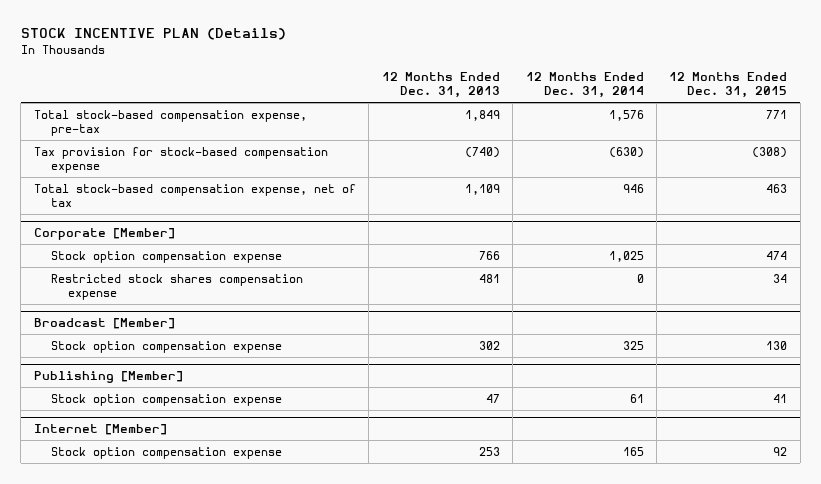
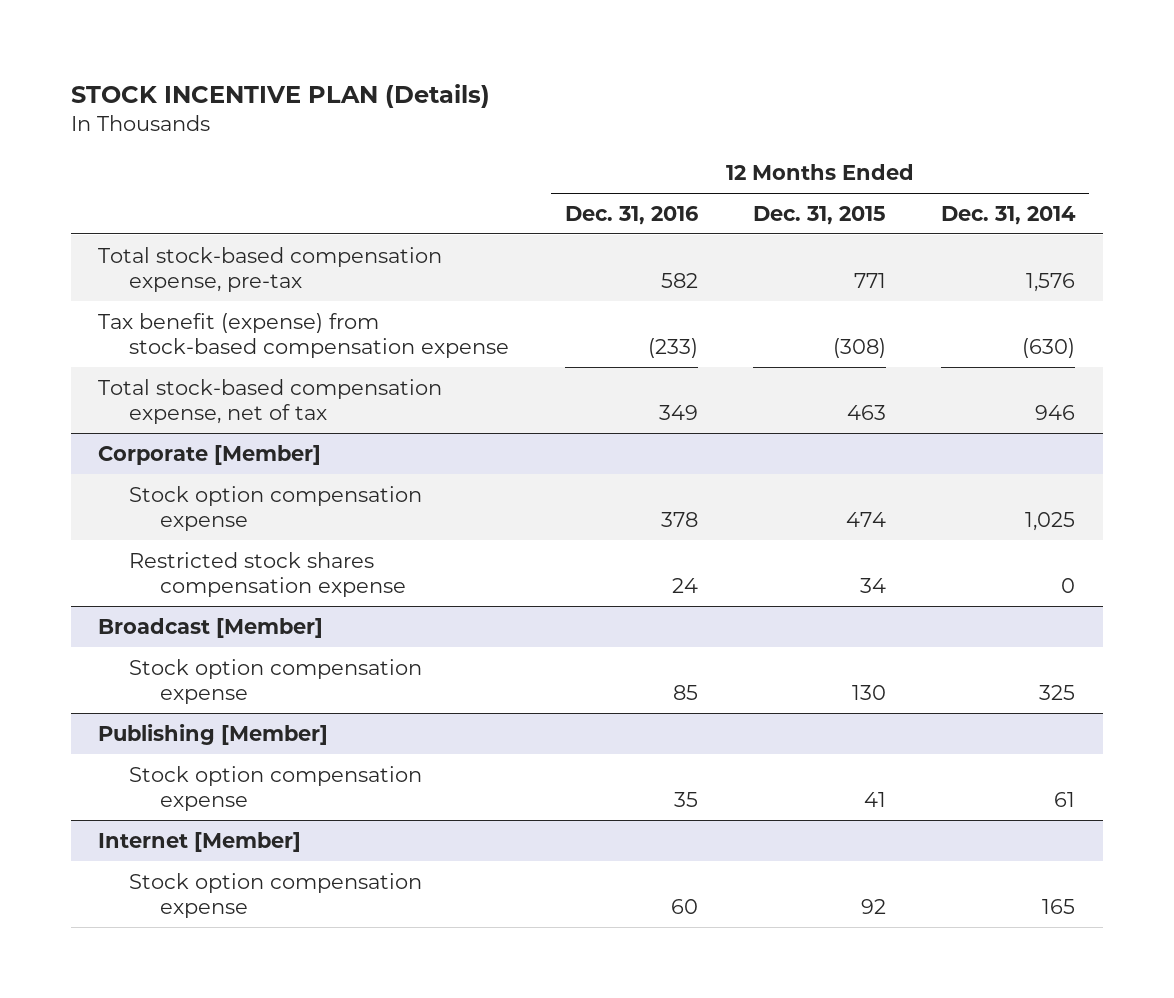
- | 12 Months Ended Dec. 31, 2013 | 12 Months Ended Dec. 31, 2014 | 12 Months Ended Dec. 31, 2015
+ | 12 Months Ended Dec. 31, 2016 | 12 Months Ended Dec. 31, 2015 | 12 Months Ended Dec. 31, 2014
- Tax provision for stock-based compensation expense | (740) | (630) | (308)
+ Tax benefit (expense) from stock-based compensation expense | (233) | (308) | (630)

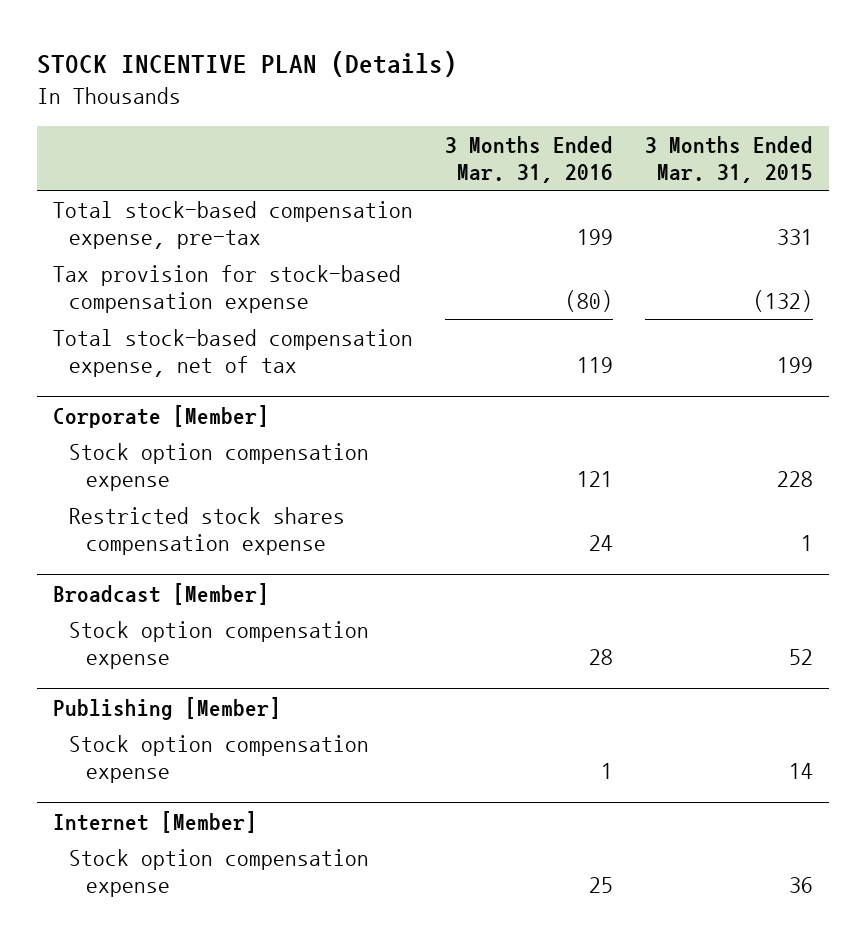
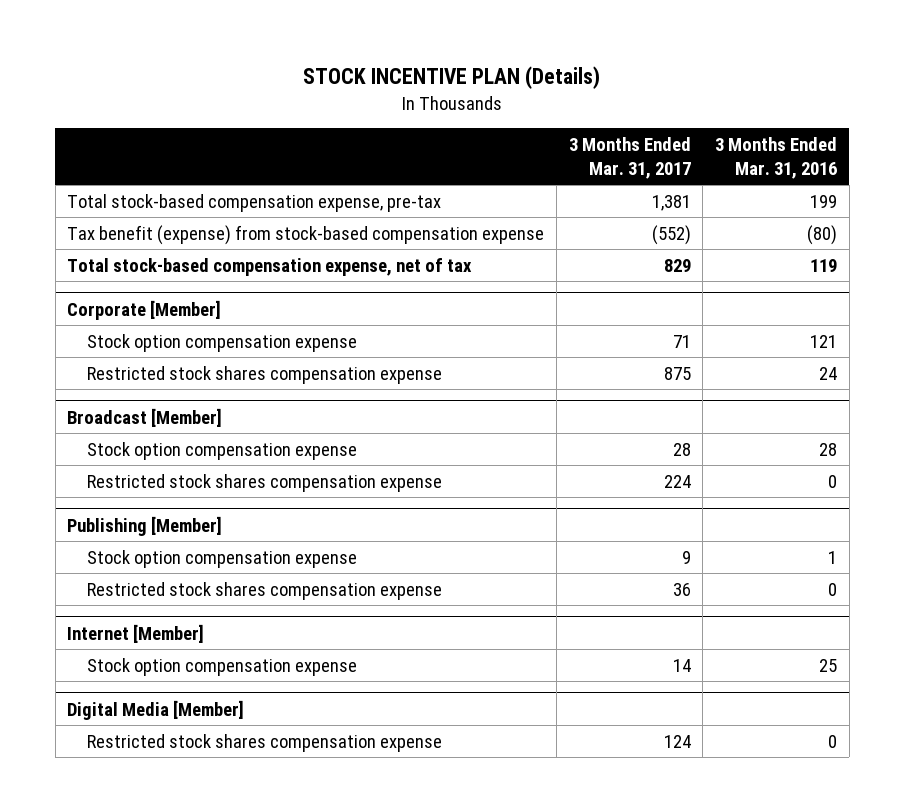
- | 3 Months Ended Mar. 31, 2016 | 3 Months Ended Mar. 31, 2015
+ | 3 Months Ended Mar. 31, 2017 | 3 Months Ended Mar. 31, 2016
- Tax provision for stock-based compensation expense | (80) | (132)
+ Tax benefit (expense) from stock-based compensation expense | (552) | (80)
@ Broadcast [Member]
+ Restricted stock shares compensation expense | 224 | 0
@ Publishing [Member]
+ Restricted stock shares compensation expense | 36 | 0
+ Digital Media [Member]
+ Restricted stock shares compensation expense | 124 | 0

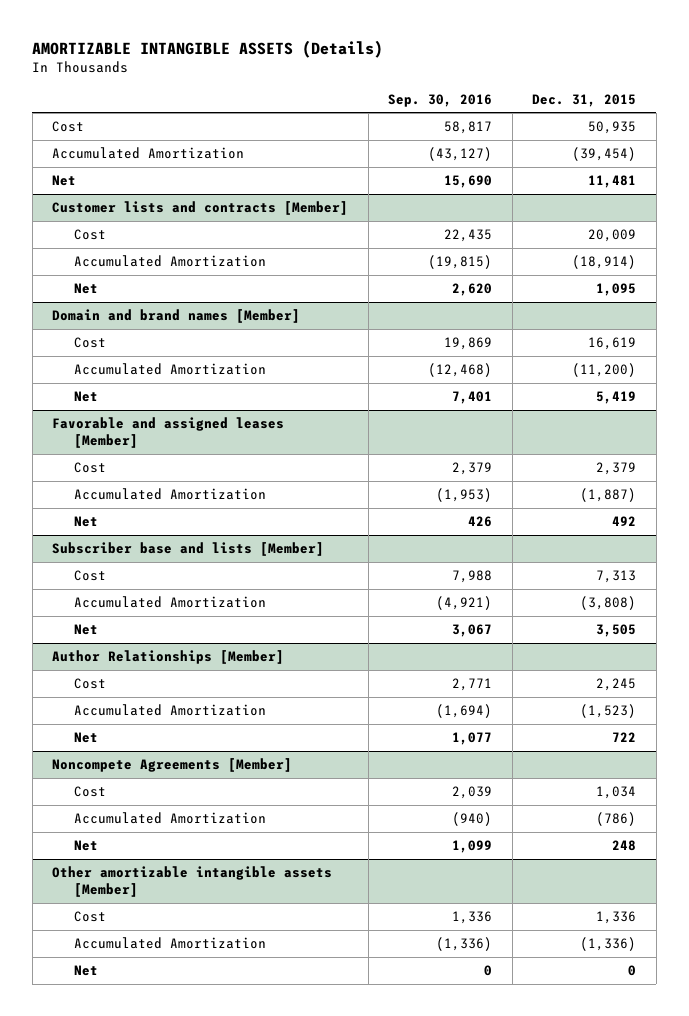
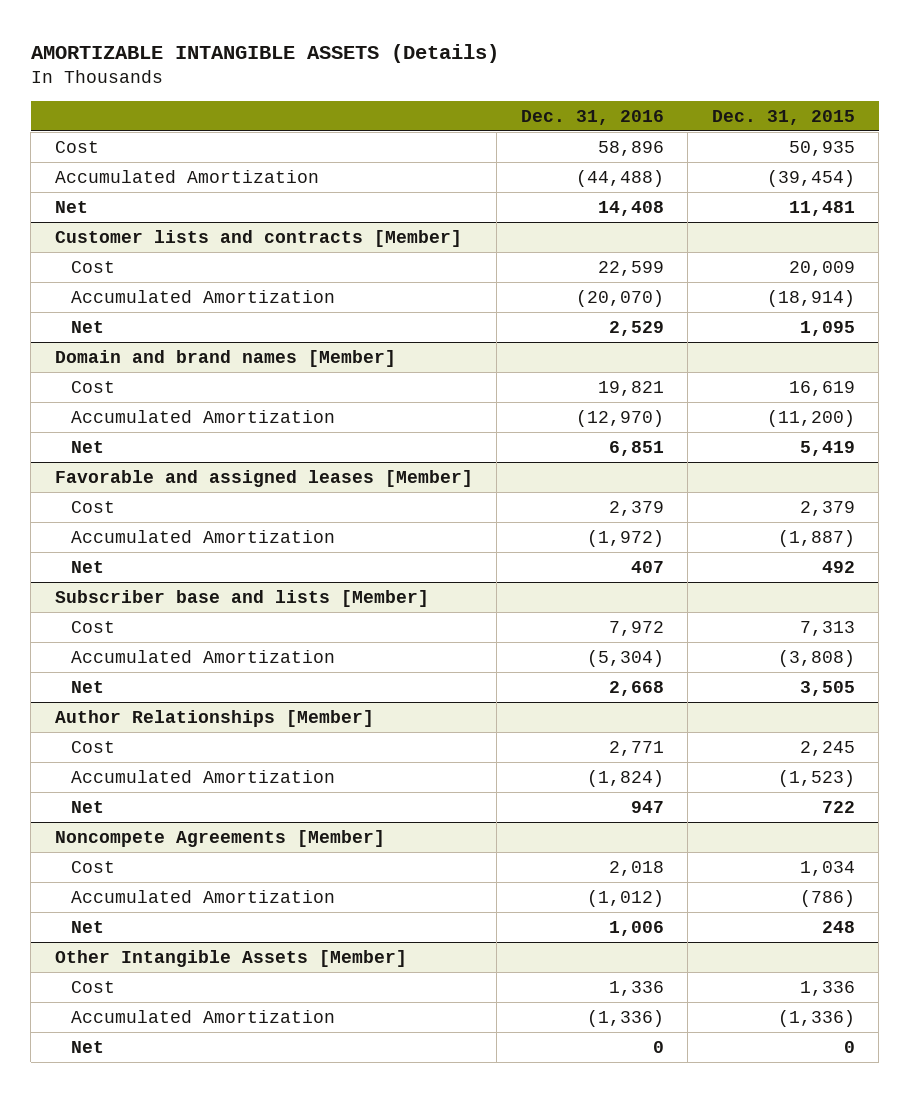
- | Sep. 30, 2016 | Dec. 31, 2015
+ | Dec. 31, 2016 | Dec. 31, 2015
- Other amortizable intangible assets [Member]
+ Other Intangible Assets [Member]

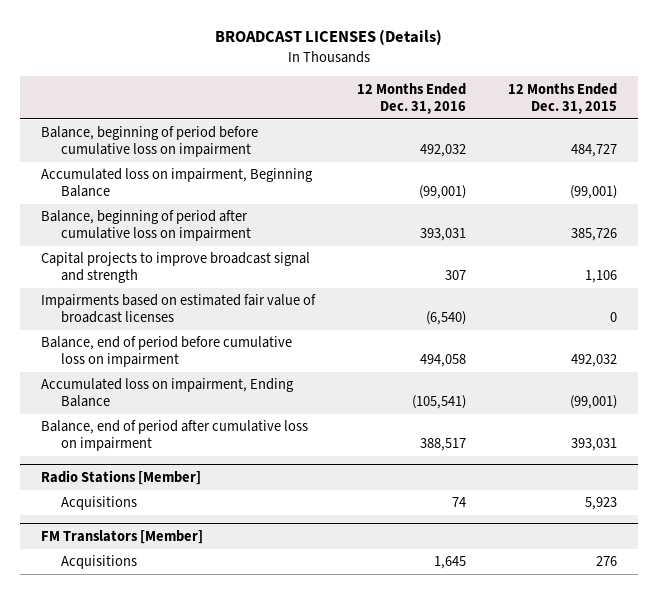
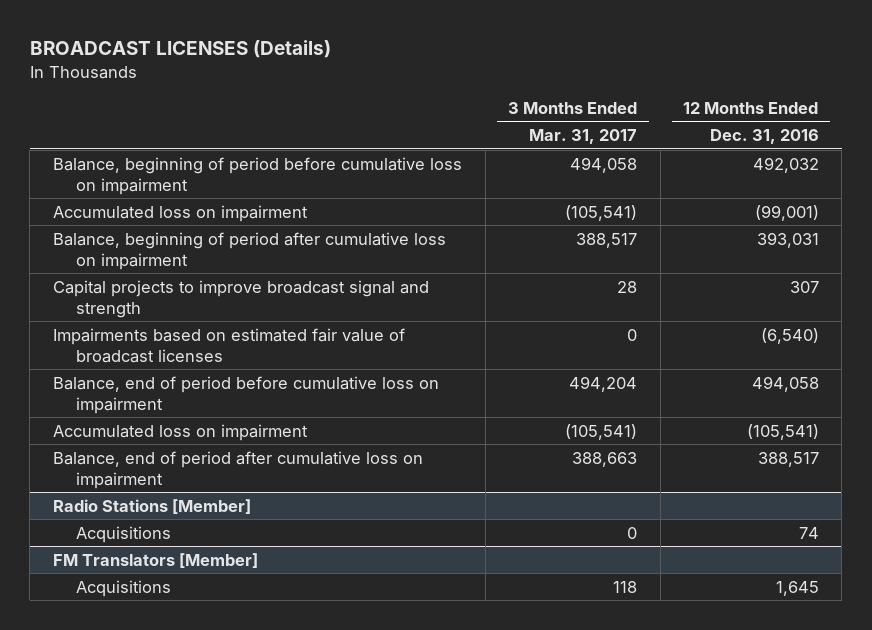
- | 12 Months Ended Dec. 31, 2016 | 12 Months Ended Dec. 31, 2015
+ | 3 Months Ended Mar. 31, 2017 | 12 Months Ended Dec. 31, 2016
- Accumulated loss on impairment, Beginning Balance | (99,001) | (99,001)
+ Accumulated loss on impairment | (105,541) | (99,001)
- Accumulated loss on impairment, Ending Balance | (105,541) | (99,001)
+ Accumulated loss on impairment | (105,541) | (105,541)

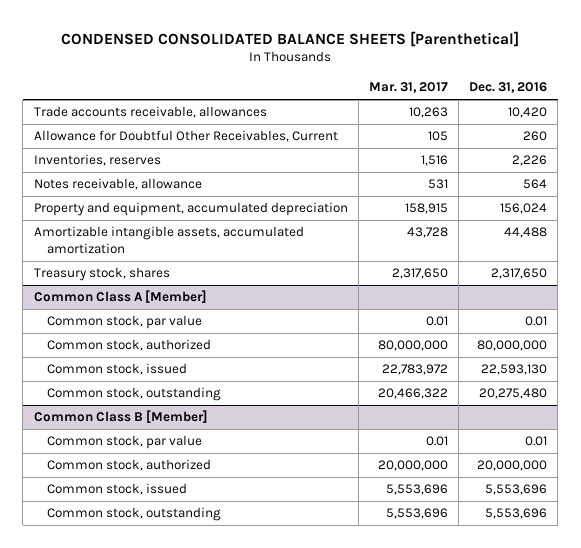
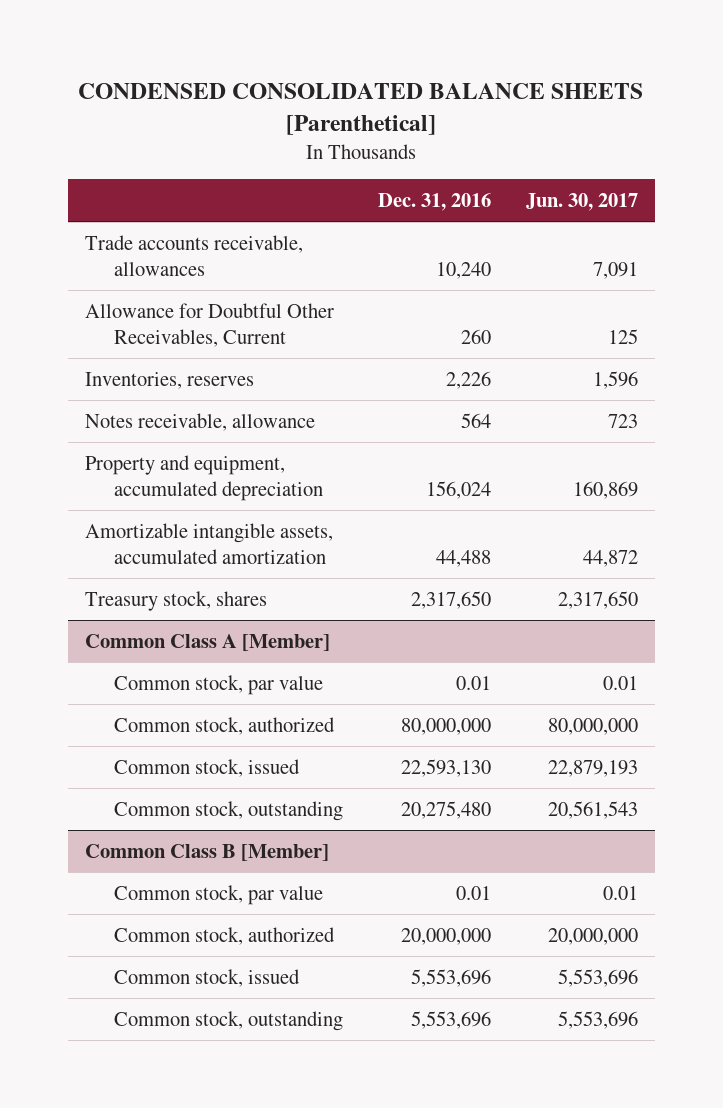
- | Mar. 31, 2017 | Dec. 31, 2016
+ | Dec. 31, 2016 | Jun. 30, 2017
- Trade accounts receivable, allowances | 10,263 | 10,420
+ Trade accounts receivable, allowances | 10,240 | 7,091

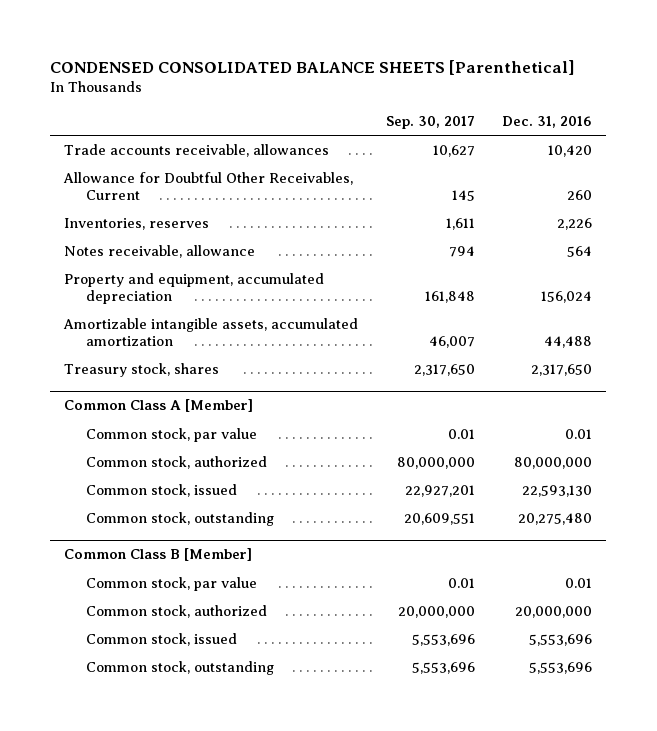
- | Dec. 31, 2016 | Jun. 30, 2017
+ | Sep. 30, 2017 | Dec. 31, 2016
- Trade accounts receivable, allowances | 10,240 | 7,091
+ Trade accounts receivable, allowances | 10,627 | 10,420

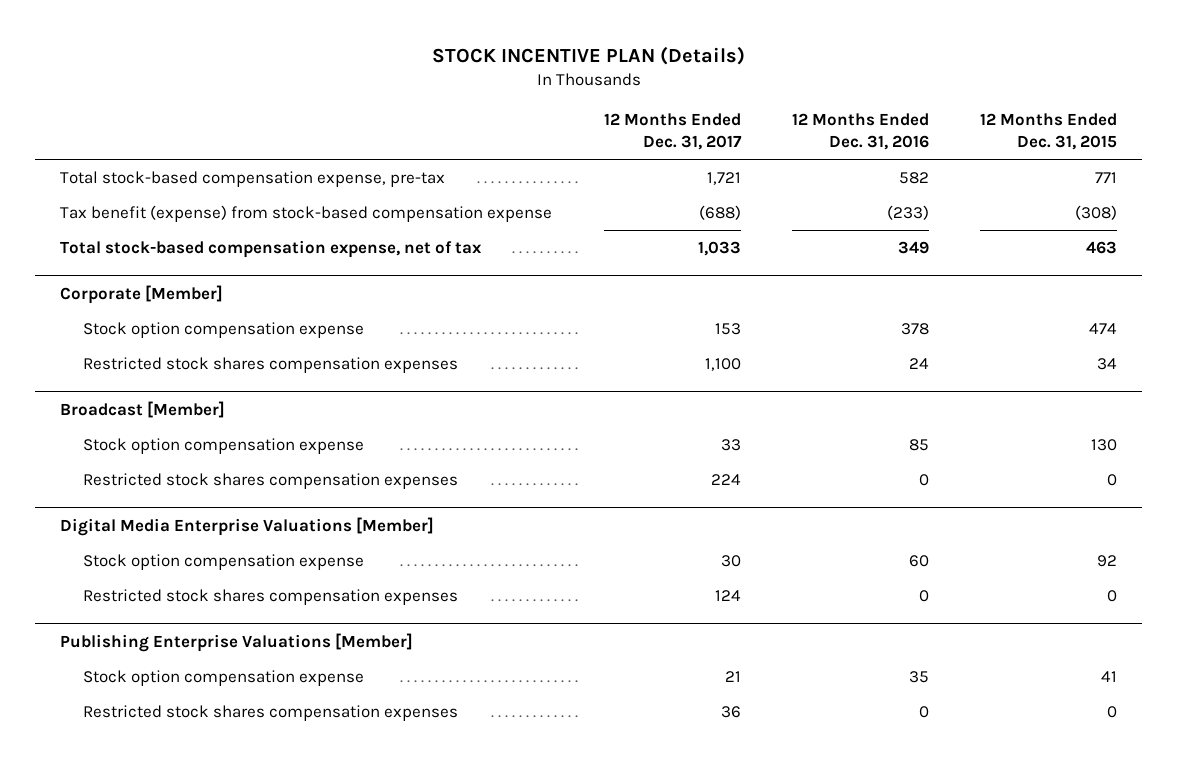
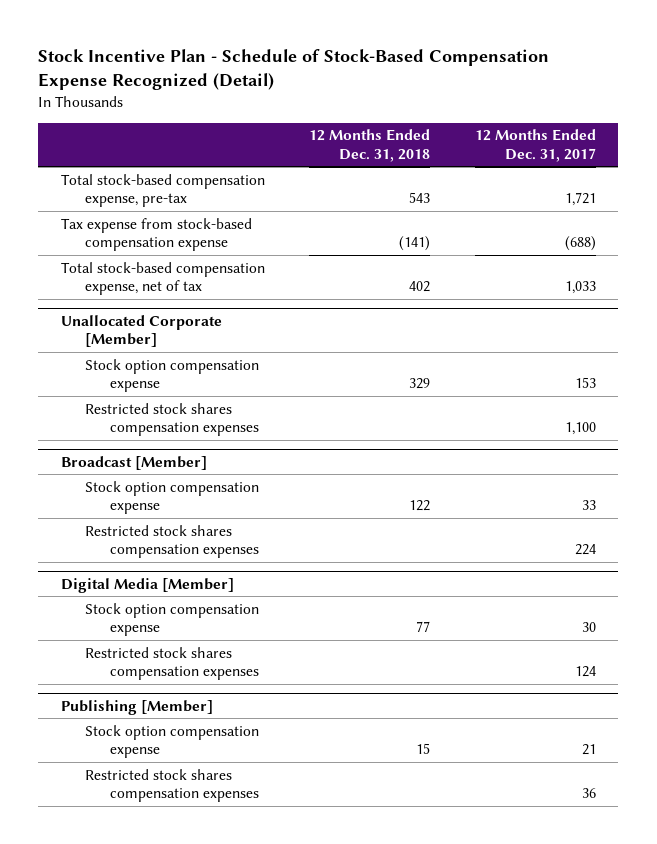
- STOCK INCENTIVE PLAN (Details)
+ Stock Incentive Plan - Schedule of Stock-Based Compensation Expense Recognized (Detail)
- | 12 Months Ended Dec. 31, 2017 | 12 Months Ended Dec. 31, 2016 | 12 Months Ended Dec. 31, 2015
+ | 12 Months Ended Dec. 31, 2018 | 12 Months Ended Dec. 31, 2017
- Tax benefit (expense) from stock-based compensation expense | (688) | (233) | (308)
+ Tax expense from stock-based compensation expense | (141) | (688)
- Corporate [Member]
+ Unallocated Corporate [Member]
- Digital Media Enterprise Valuations [Member]
+ Digital Media [Member]
- Publishing Enterprise Valuations [Member]
+ Publishing [Member]

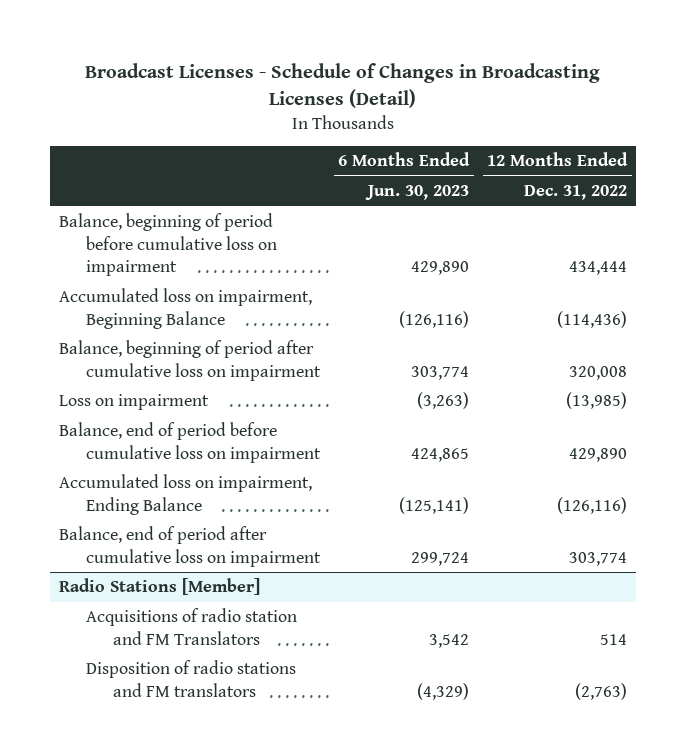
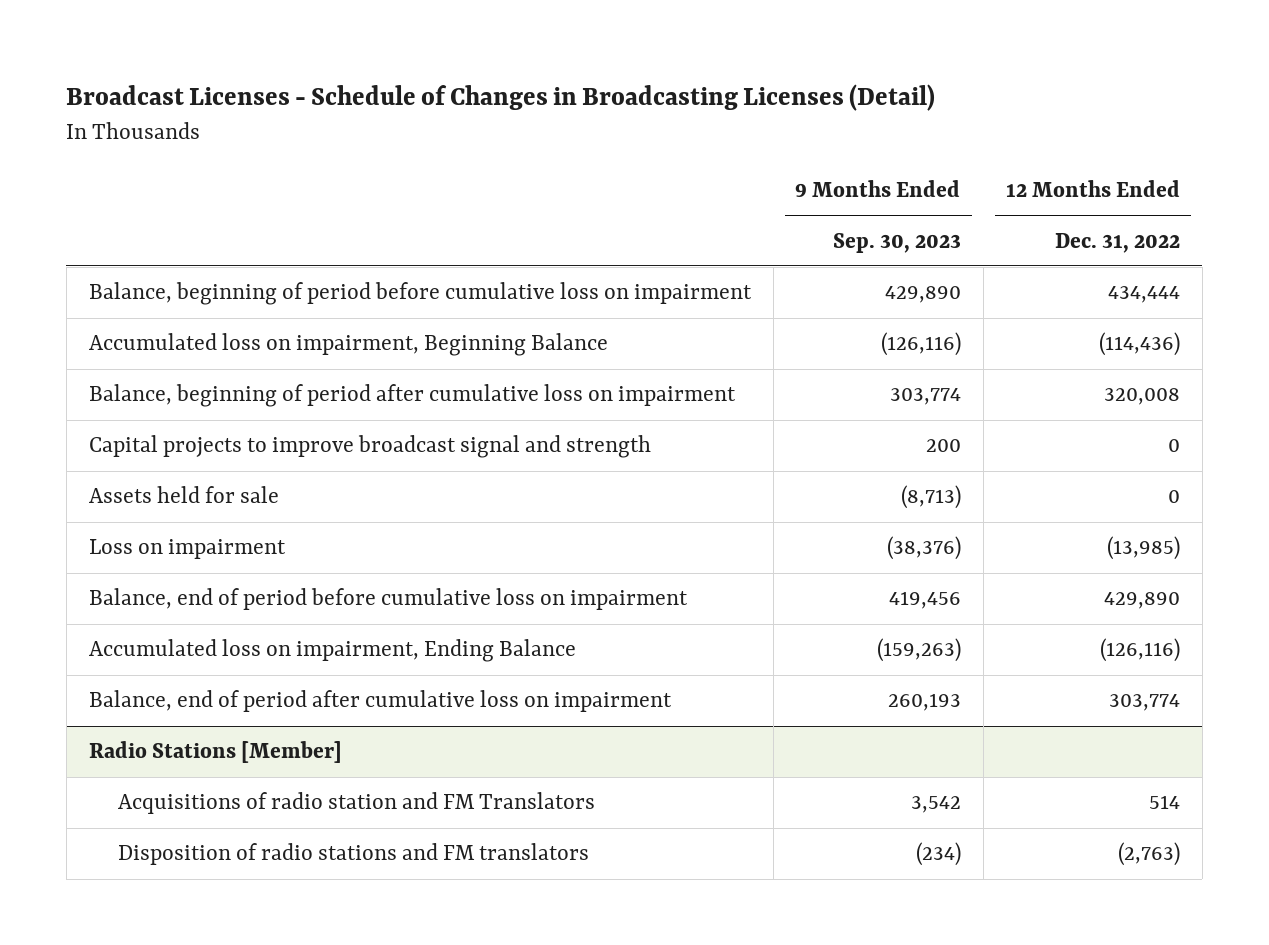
- | 6 Months Ended Jun. 30, 2023 | 12 Months Ended Dec. 31, 2022
+ | 9 Months Ended Sep. 30, 2023 | 12 Months Ended Dec. 31, 2022
+ Capital projects to improve broadcast signal and strength | 200 | 0
+ Assets held for sale | (8,713) | 0

